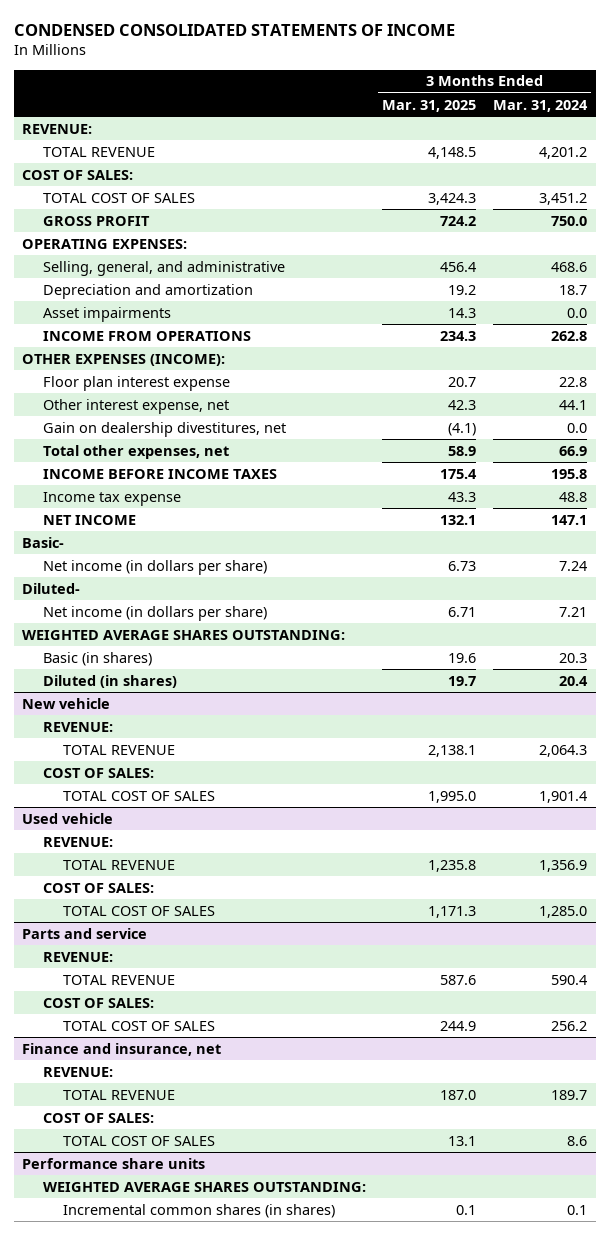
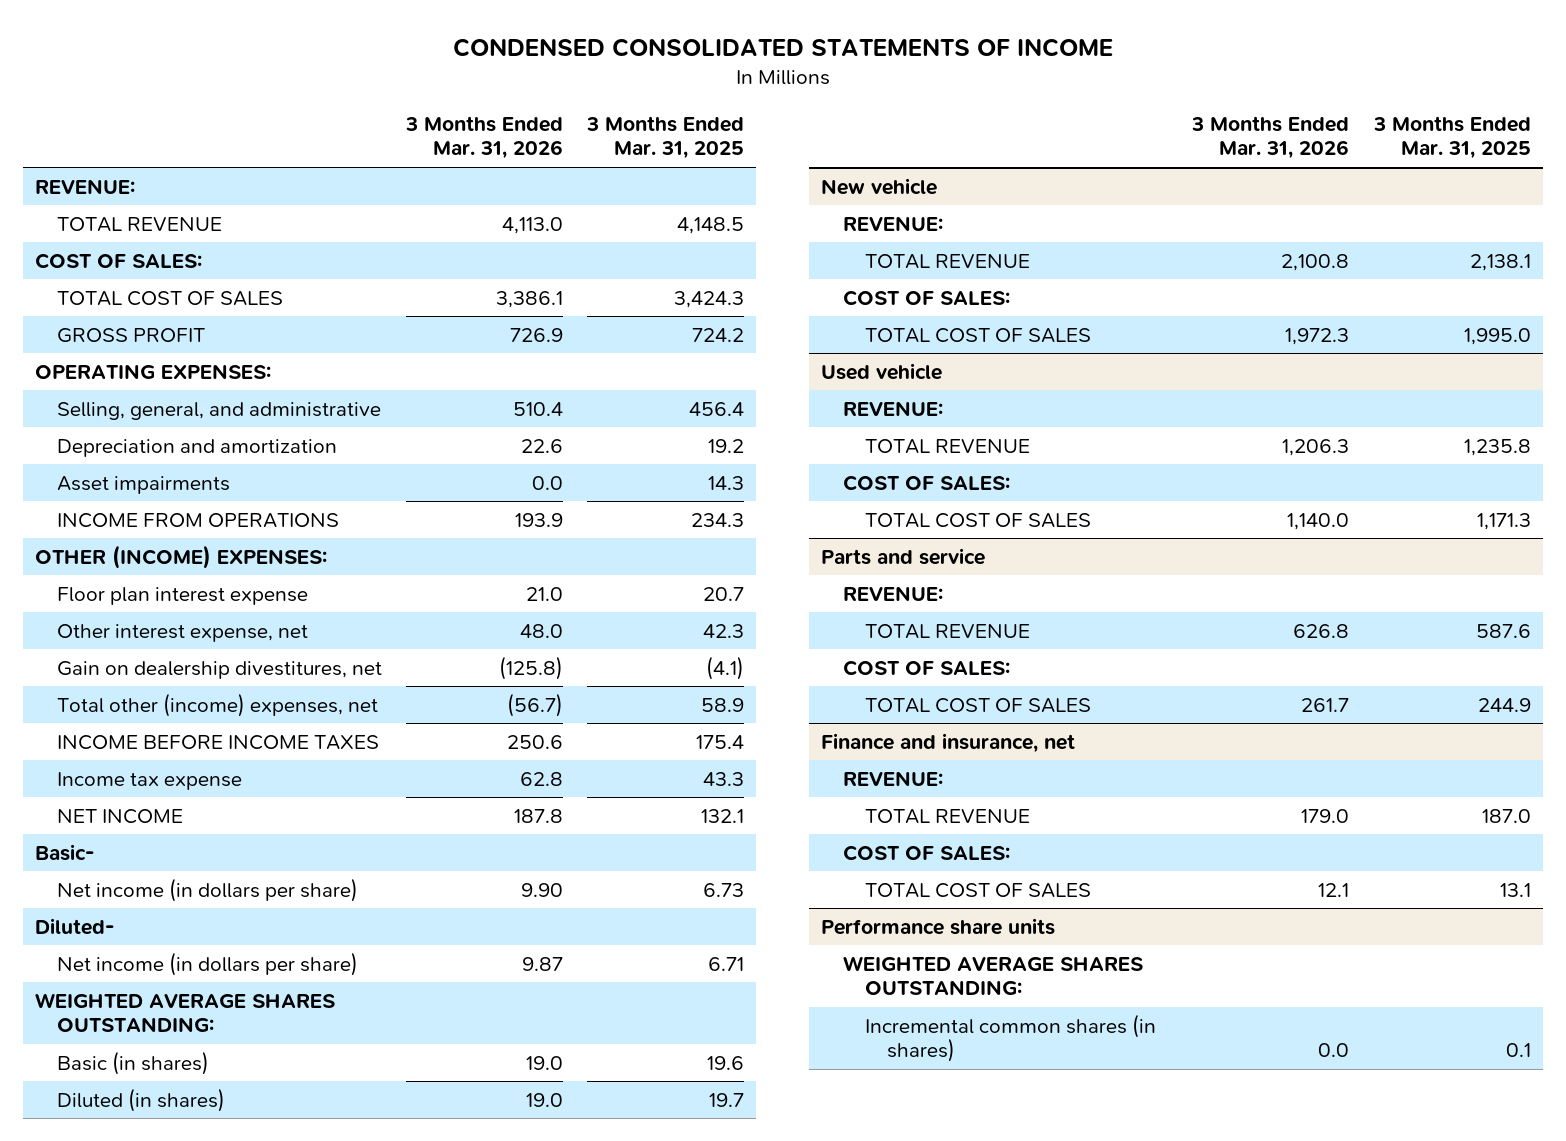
- | 3 Months Ended Mar. 31, 2025 | 3 Months Ended Mar. 31, 2024
+ | 3 Months Ended Mar. 31, 2026 | 3 Months Ended Mar. 31, 2025
- OTHER EXPENSES (INCOME):
+ OTHER (INCOME) EXPENSES:
- Total other expenses, net | 58.9 | 66.9
+ Total other (income) expenses, net | (56.7) | 58.9

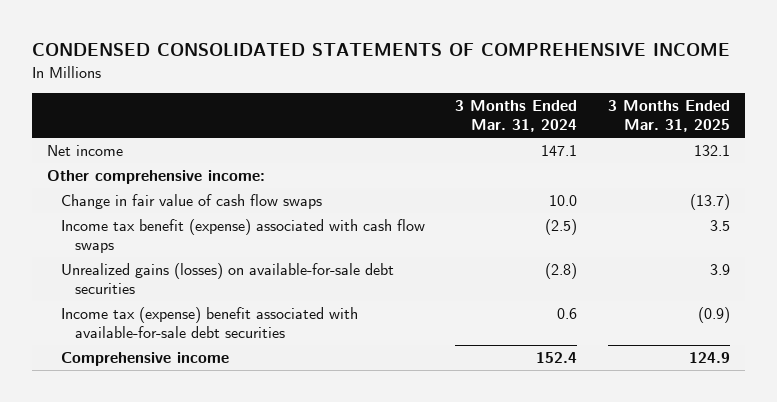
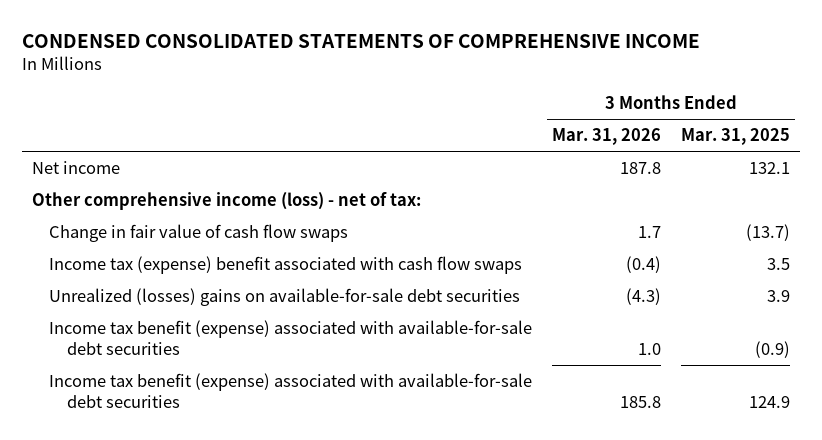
- | 3 Months Ended Mar. 31, 2024 | 3 Months Ended Mar. 31, 2025
+ | 3 Months Ended Mar. 31, 2026 | 3 Months Ended Mar. 31, 2025
- Other comprehensive income:
+ Other comprehensive income (loss) - net of tax:
- Income tax benefit (expense) associated with cash flow swaps | (2.5) | 3.5
- Unrealized gains (losses) on available-for-sale debt securities | (2.8) | 3.9
- Income tax (expense) benefit associated with available-for-sale debt securities | 0.6 | (0.9)
- Comprehensive income | 152.4 | 124.9
+ Income tax (expense) benefit associated with cash flow swaps | (0.4) | 3.5
+ Unrealized (losses) gains on available-for-sale debt securities | (4.3) | 3.9
+ Income tax benefit (expense) associated with available-for-sale debt securities | 1.0 | (0.9)
+ Income tax benefit (expense) associated with available-for-sale debt securities | 185.8 | 124.9

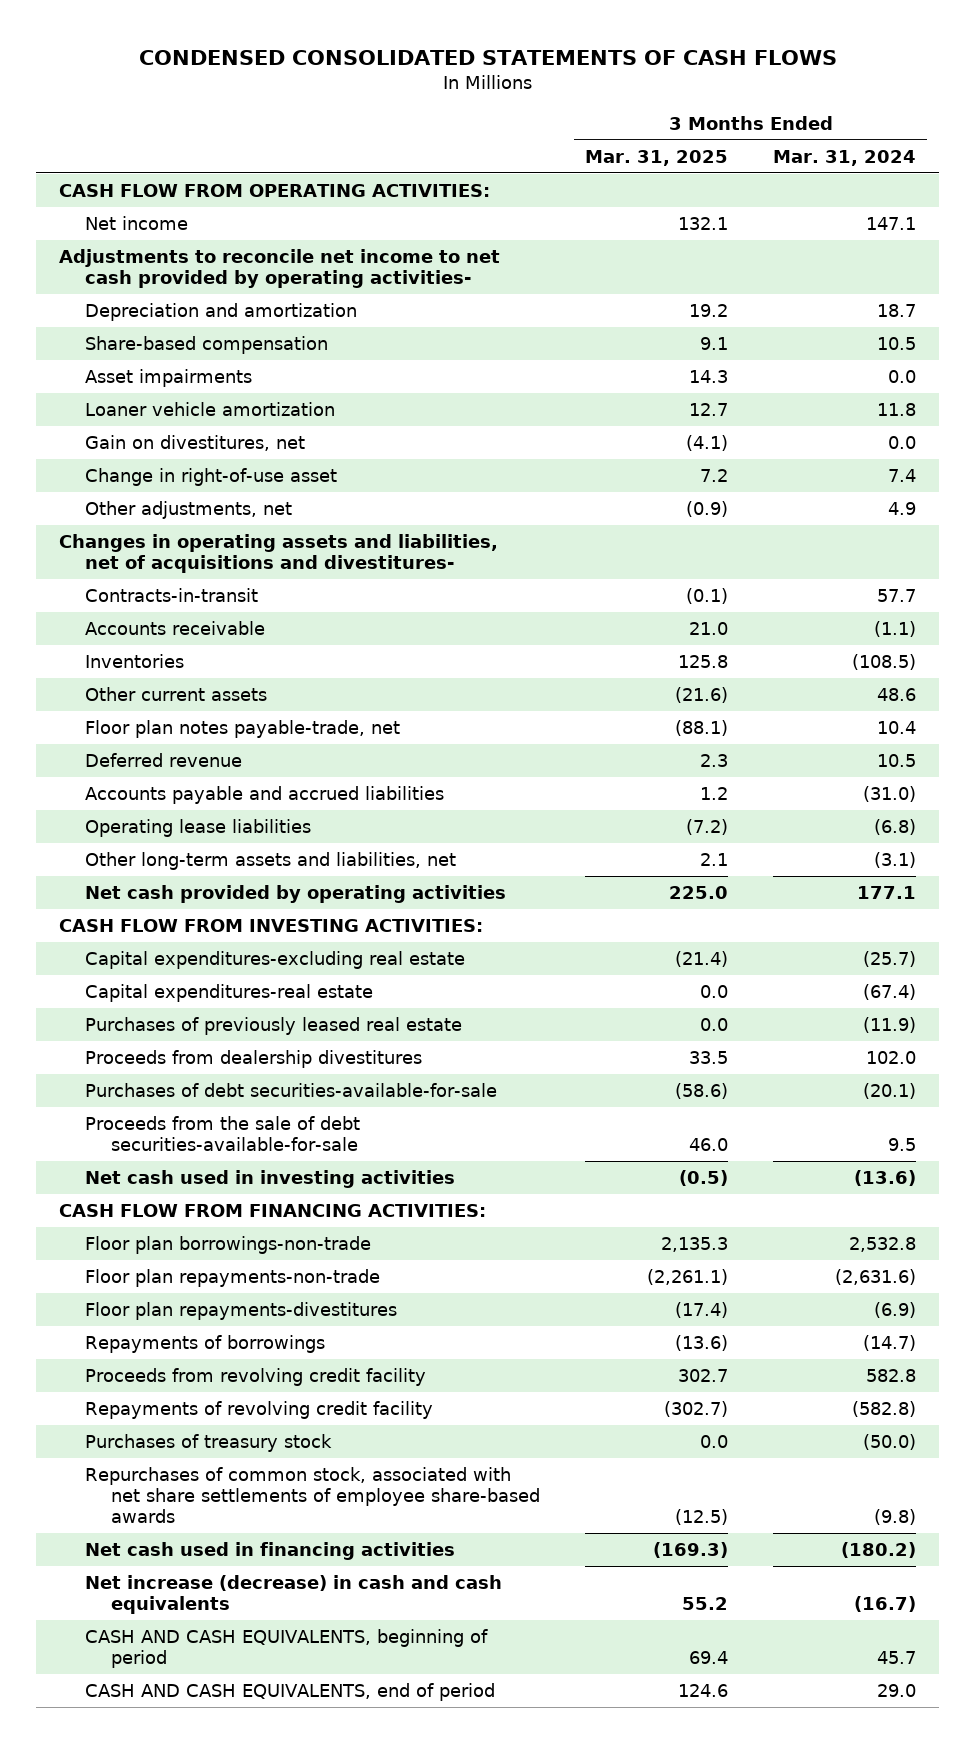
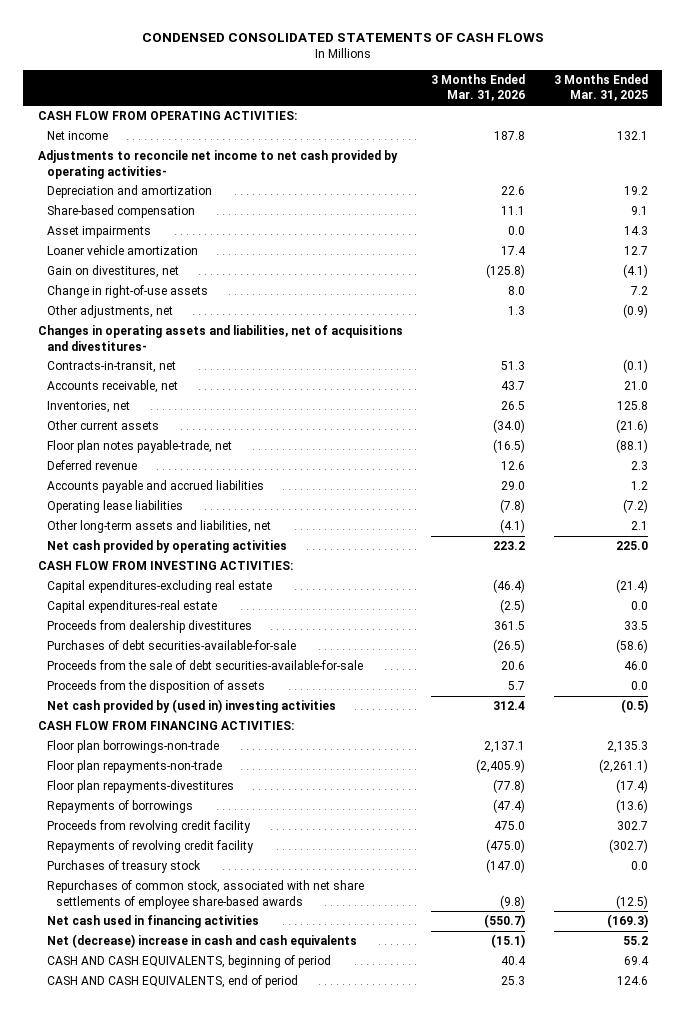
- | 3 Months Ended Mar. 31, 2025 | 3 Months Ended Mar. 31, 2024
+ | 3 Months Ended Mar. 31, 2026 | 3 Months Ended Mar. 31, 2025
- Change in right-of-use asset | 7.2 | 7.4
+ Change in right-of-use assets | 8.0 | 7.2
- Contracts-in-transit | (0.1) | 57.7
- Accounts receivable | 21.0 | (1.1)
- Inventories | 125.8 | (108.5)
+ Contracts-in-transit, net | 51.3 | (0.1)
+ Accounts receivable, net | 43.7 | 21.0
+ Inventories, net | 26.5 | 125.8
- Purchases of previously leased real estate | 0.0 | (11.9)
- Net cash used in investing activities | (0.5) | (13.6)
+ Proceeds from the disposition of assets | 5.7 | 0.0
+ Net cash provided by (used in) investing activities | 312.4 | (0.5)
- Net increase (decrease) in cash and cash equivalents | 55.2 | (16.7)
+ Net (decrease) increase in cash and cash equivalents | (15.1) | 55.2

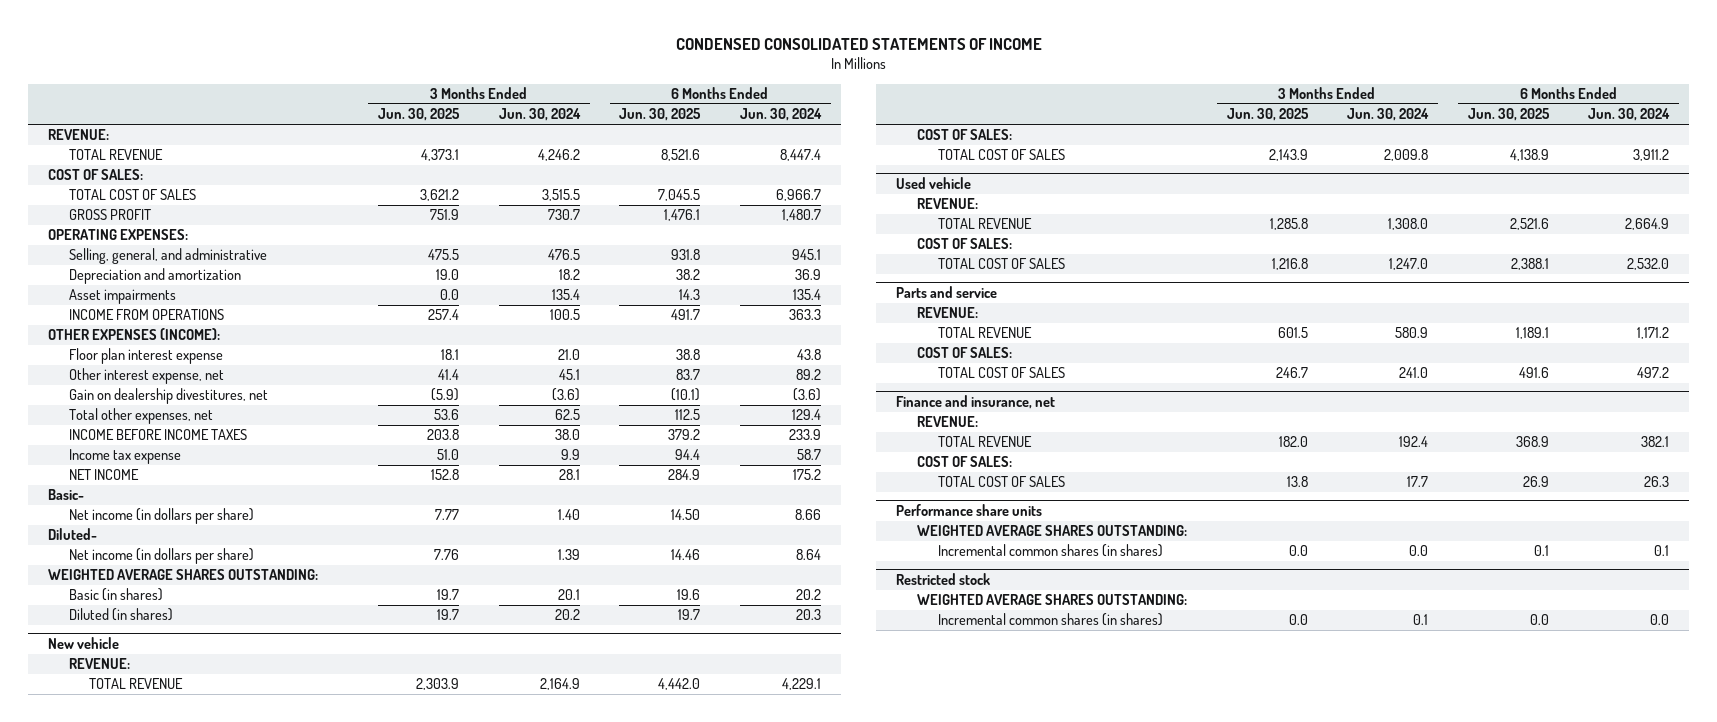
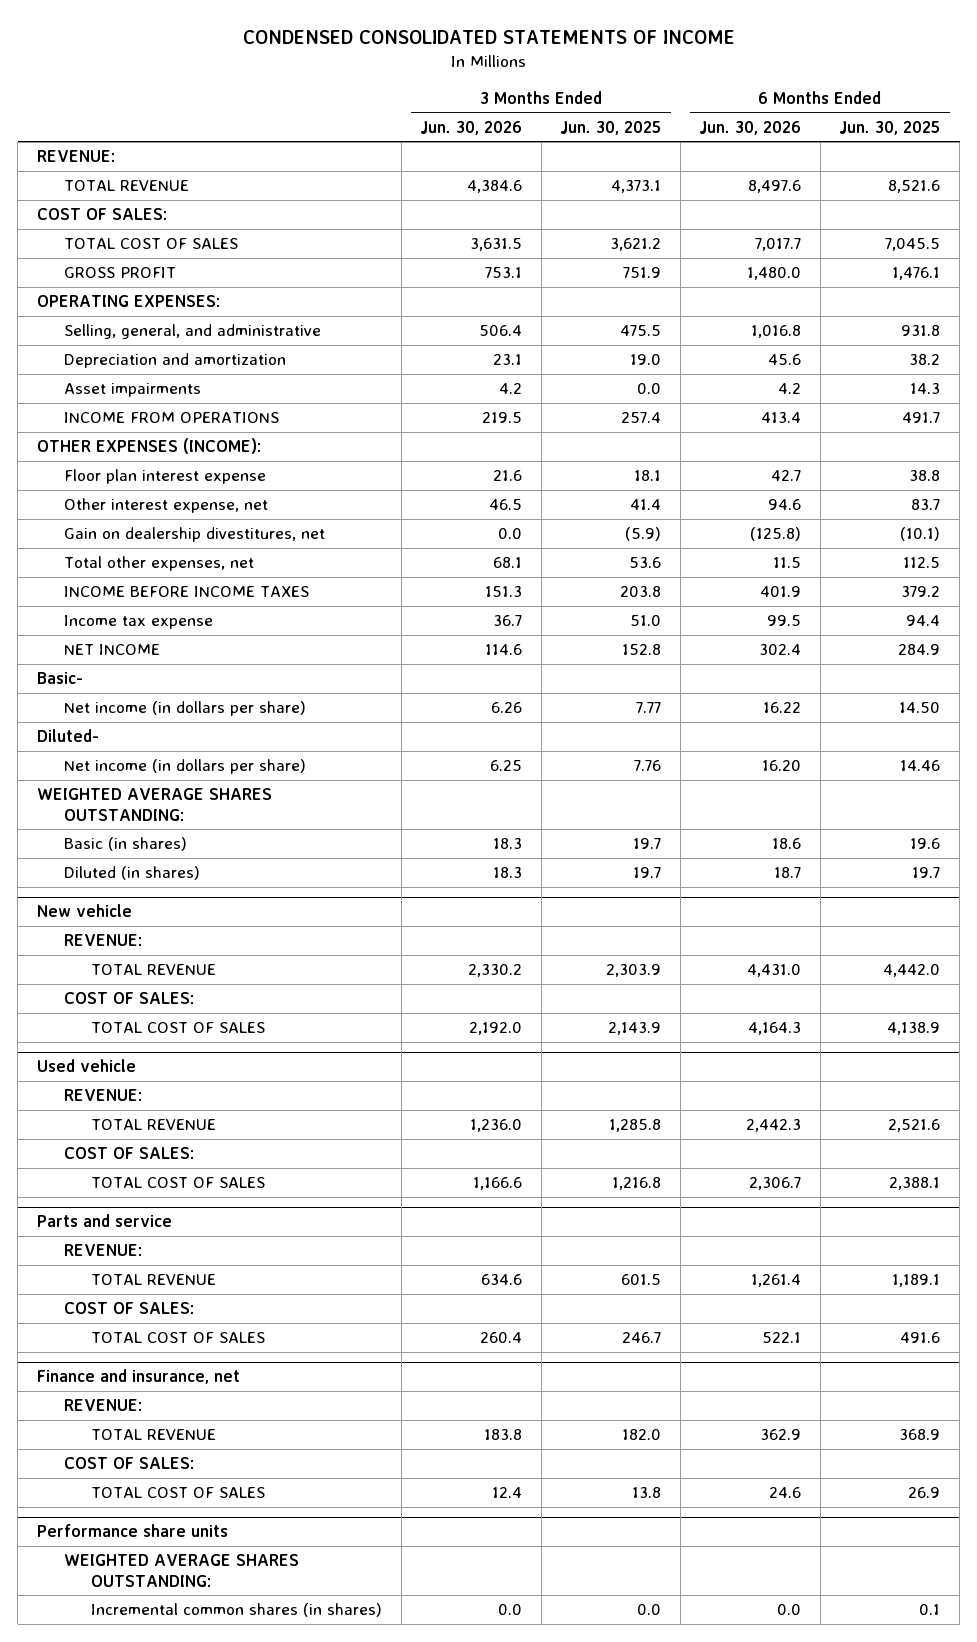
- | 3 Months Ended Jun. 30, 2025 | 3 Months Ended Jun. 30, 2024 | 6 Months Ended Jun. 30, 2025 | 6 Months Ended Jun. 30, 2024
+ | 3 Months Ended Jun. 30, 2026 | 3 Months Ended Jun. 30, 2025 | 6 Months Ended Jun. 30, 2026 | 6 Months Ended Jun. 30, 2025
- Restricted stock
- WEIGHTED AVERAGE SHARES OUTSTANDING:
- Incremental common shares (in shares) | 0.0 | 0.1 | 0.0 | 0.0

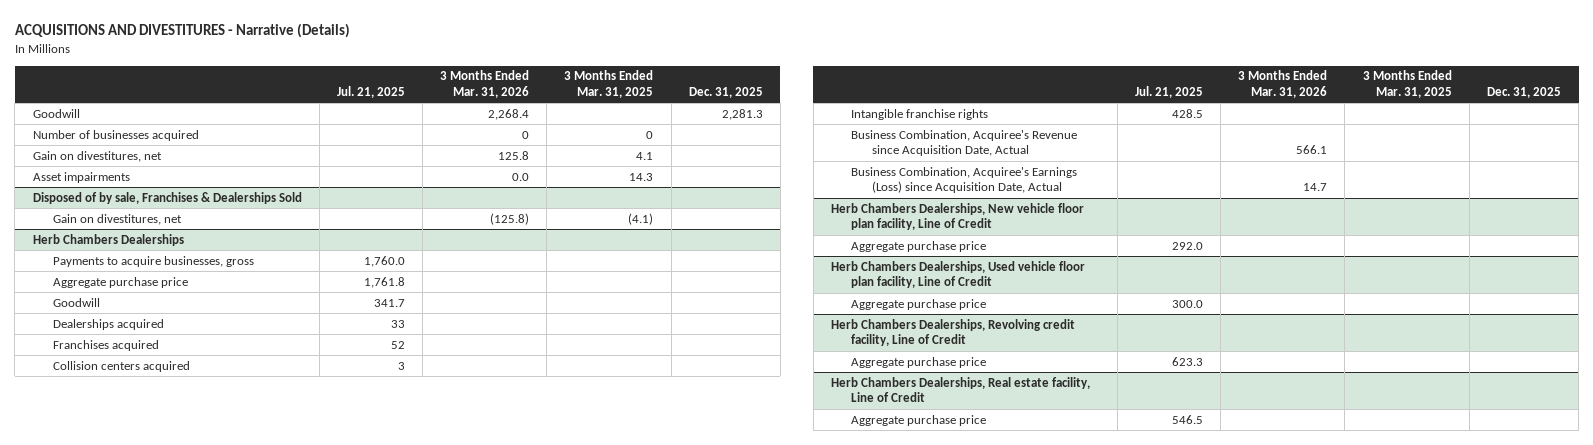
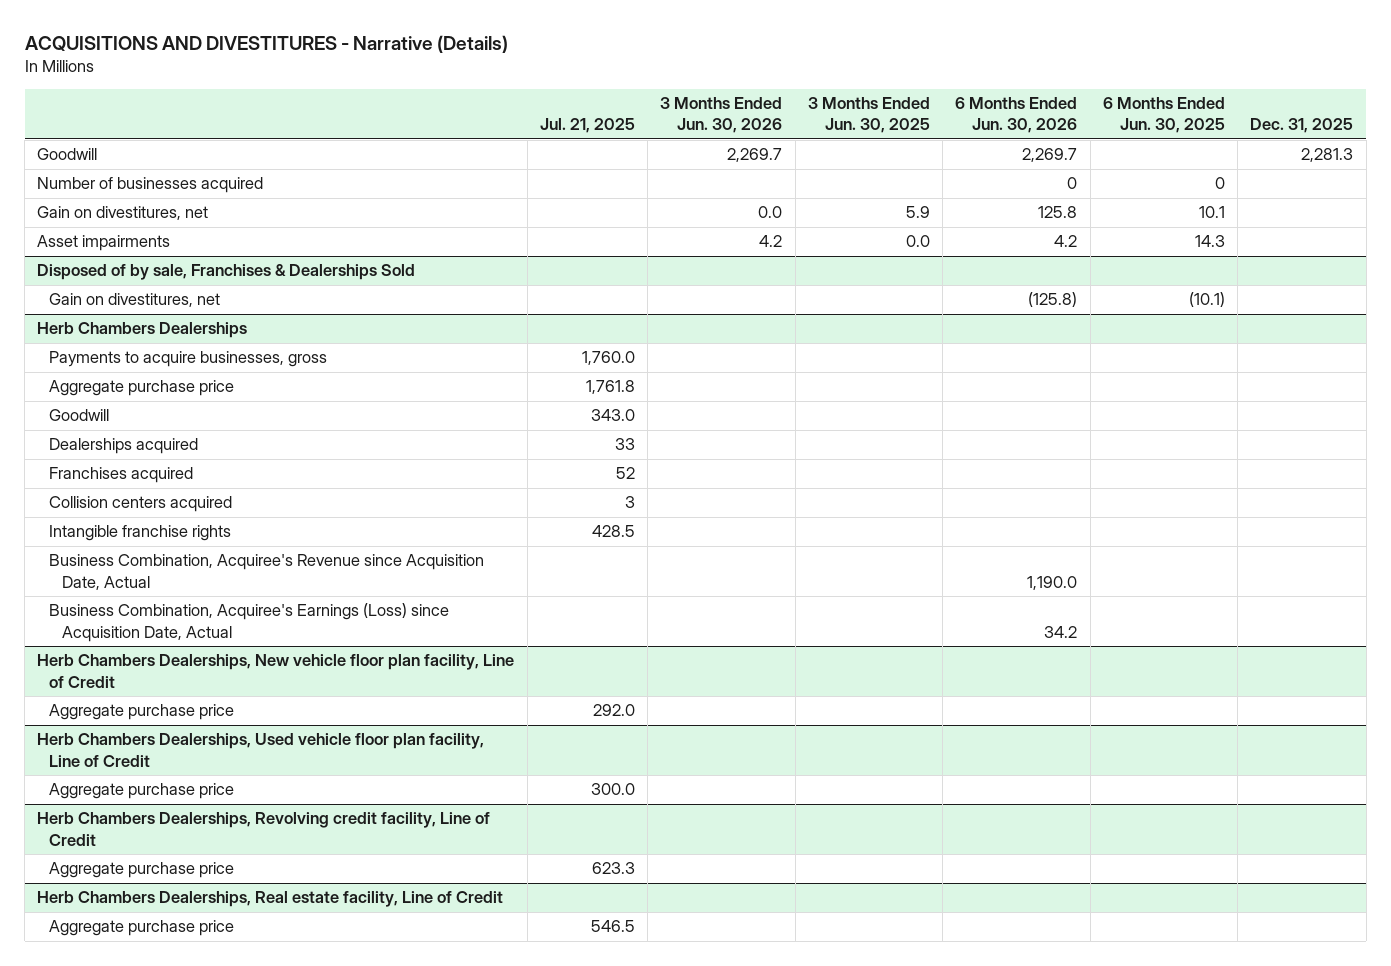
- | Jul. 21, 2025 | 3 Months Ended Mar. 31, 2026 | 3 Months Ended Mar. 31, 2025 | Dec. 31, 2025
+ | Jul. 21, 2025 | 3 Months Ended Jun. 30, 2026 | 3 Months Ended Jun. 30, 2025 | 6 Months Ended Jun. 30, 2026 | 6 Months Ended Jun. 30, 2025 | Dec. 31, 2025
@ Herb Chambers Dealerships
- Goodwill | 341.7 | | |
+ Goodwill | 343.0 | | | | |

